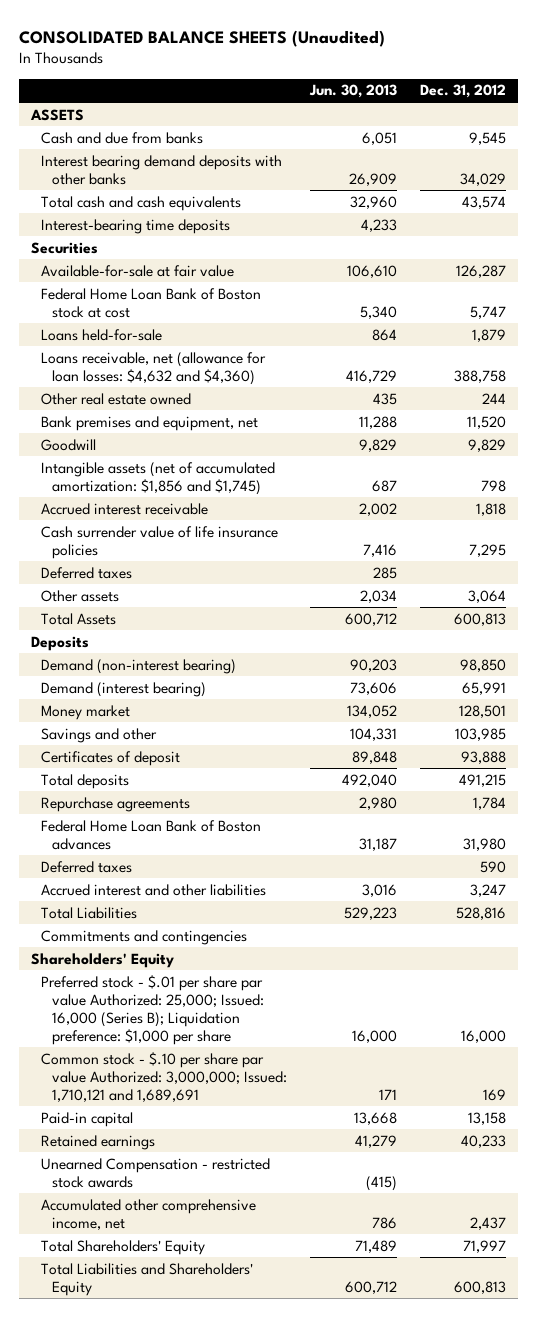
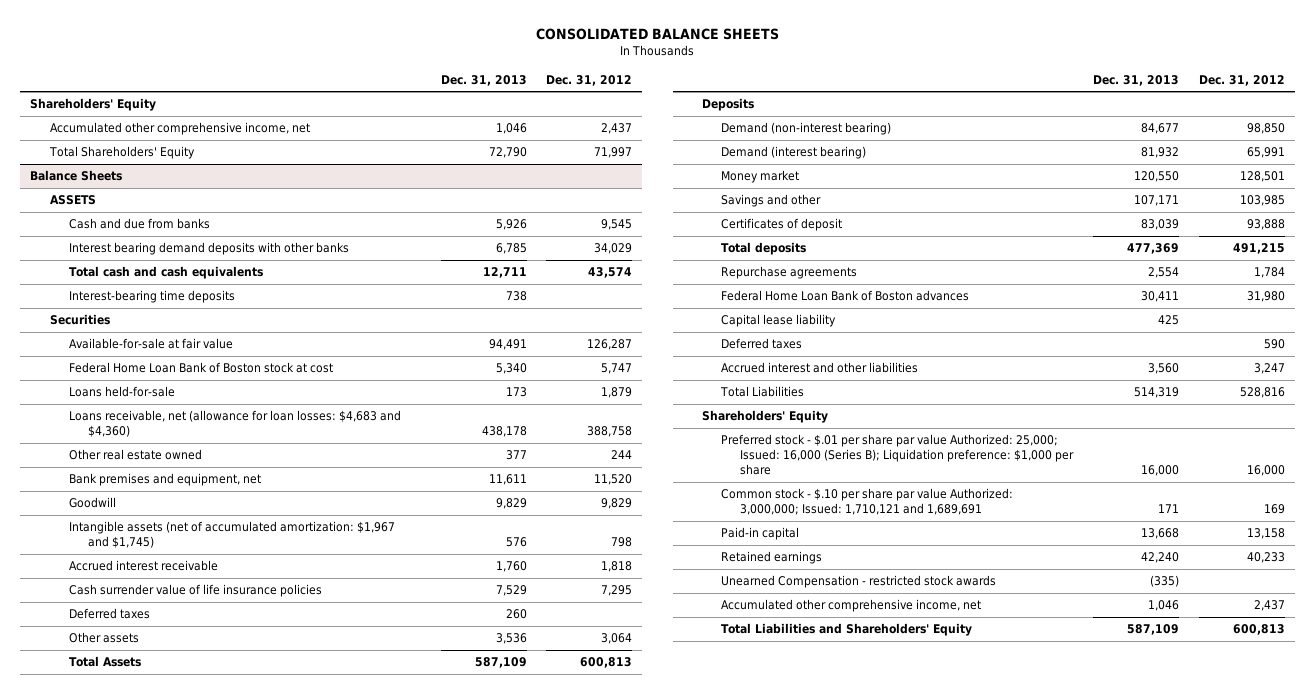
- CONSOLIDATED BALANCE SHEETS (Unaudited)
+ CONSOLIDATED BALANCE SHEETS
- | Jun. 30, 2013 | Dec. 31, 2012
+ | Dec. 31, 2013 | Dec. 31, 2012
+ Shareholders' Equity
+ Accumulated other comprehensive income, net | 1,046 | 2,437
moved up: Total Shareholders' Equity | 72,790 | 71,997
+ Balance Sheets
- Loans receivable, net (allowance for loan losses: $4,632 and $4,360) | 416,729 | 388,758
+ Loans receivable, net (allowance for loan losses: $4,683 and $4,360) | 438,178 | 388,758
- Intangible assets (net of accumulated amortization: $1,856 and $1,745) | 687 | 798
+ Intangible assets (net of accumulated amortization: $1,967 and $1,745) | 576 | 798
+ Capital lease liability | 425 |
- Commitments and contingencies

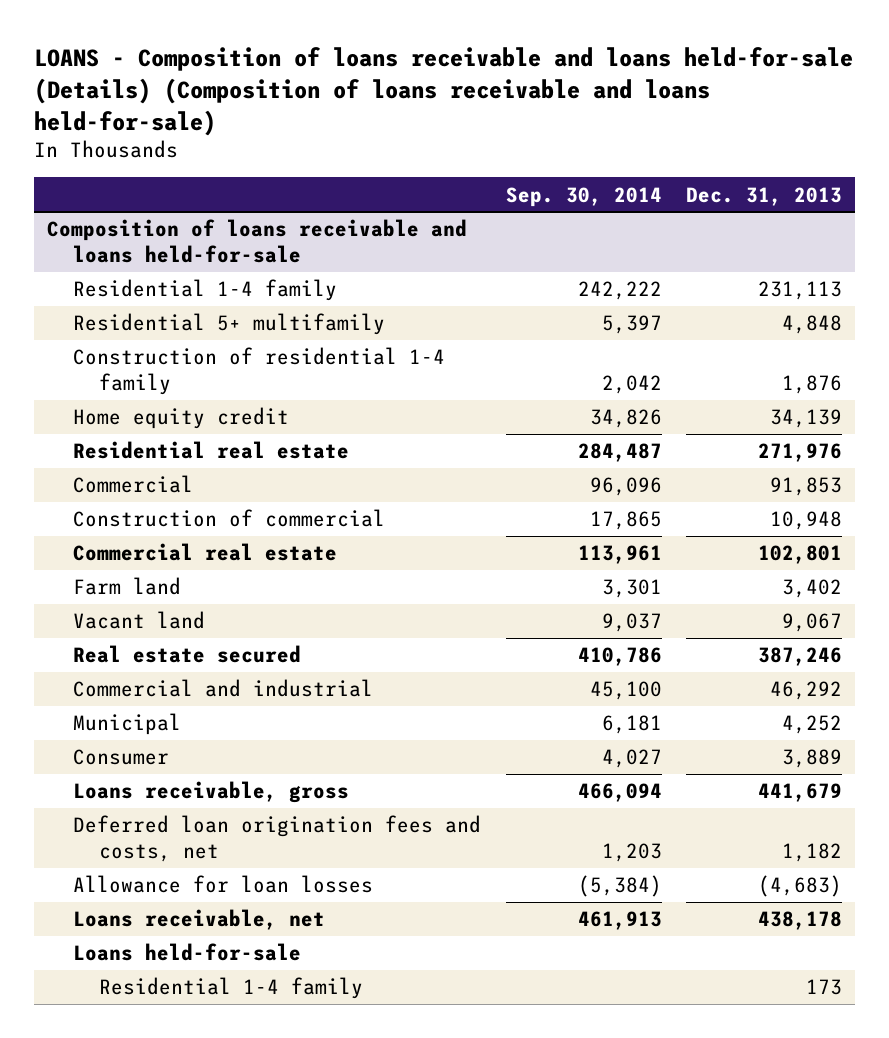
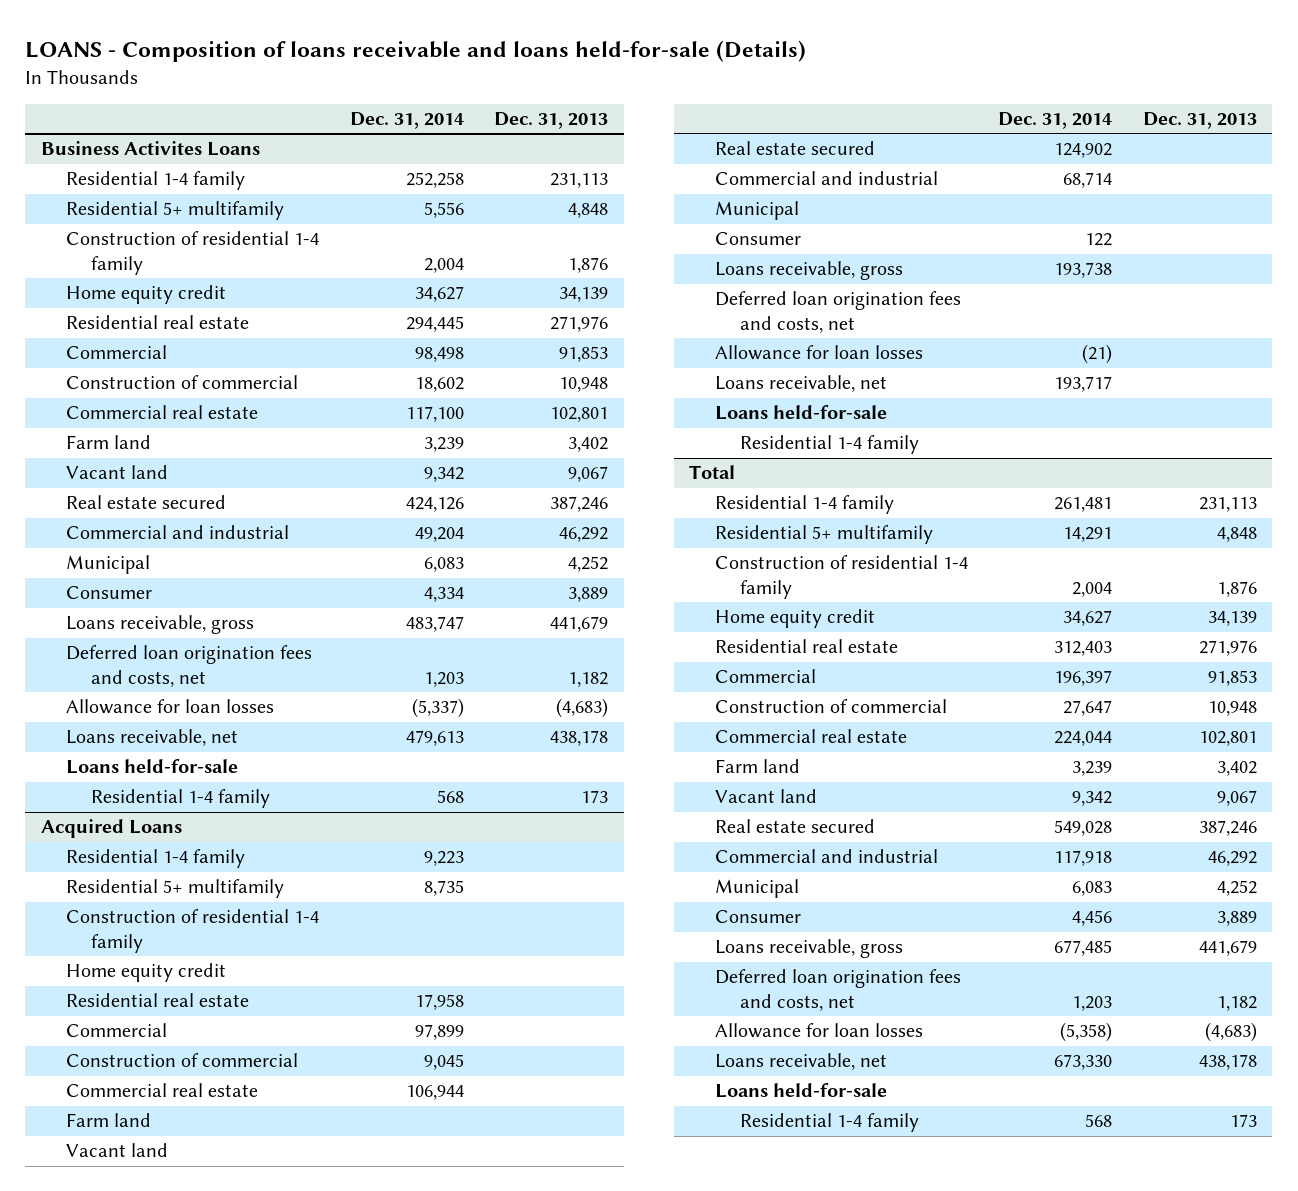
- LOANS - Composition of loans receivable and loans held-for-sale (Details) (Composition of loans receivable and loans held-for-sale)
+ LOANS - Composition of loans receivable and loans held-for-sale (Details)
- | Sep. 30, 2014 | Dec. 31, 2013
+ | Dec. 31, 2014 | Dec. 31, 2013
- Composition of loans receivable and loans held-for-sale
+ Business Activites Loans
+ Acquired Loans
+ Residential 1-4 family | 9,223 |
+ Residential 5+ multifamily | 8,735 |
+ Construction of residential 1-4 family
+ Home equity credit
+ Residential real estate | 17,958 |
+ Commercial | 97,899 |
+ Construction of commercial | 9,045 |
+ Commercial real estate | 106,944 |
+ Farm land
+ Vacant land
+ Real estate secured | 124,902 |
+ Commercial and industrial | 68,714 |
+ Municipal
+ Consumer | 122 |
+ Loans receivable, gross | 193,738 |
+ Deferred loan origination fees and costs, net
+ Allowance for loan losses | (21) |
+ Loans receivable, net | 193,717 |
+ Loans held-for-sale
+ Residential 1-4 family
+ Total
+ Residential 1-4 family | 261,481 | 231,113
+ Residential 5+ multifamily | 14,291 | 4,848
+ Construction of residential 1-4 family | 2,004 | 1,876
+ Home equity credit | 34,627 | 34,139
+ Residential real estate | 312,403 | 271,976
+ Commercial | 196,397 | 91,853
+ Construction of commercial | 27,647 | 10,948
+ Commercial real estate | 224,044 | 102,801
+ Farm land | 3,239 | 3,402
+ Vacant land | 9,342 | 9,067
+ Real estate secured | 549,028 | 387,246
+ Commercial and industrial | 117,918 | 46,292
+ Municipal | 6,083 | 4,252
+ Consumer | 4,456 | 3,889
+ Loans receivable, gross | 677,485 | 441,679
+ Deferred loan origination fees and costs, net | 1,203 | 1,182
+ Allowance for loan losses | (5,358) | (4,683)
+ Loans receivable, net | 673,330 | 438,178
+ Loans held-for-sale
+ Residential 1-4 family | 568 | 173

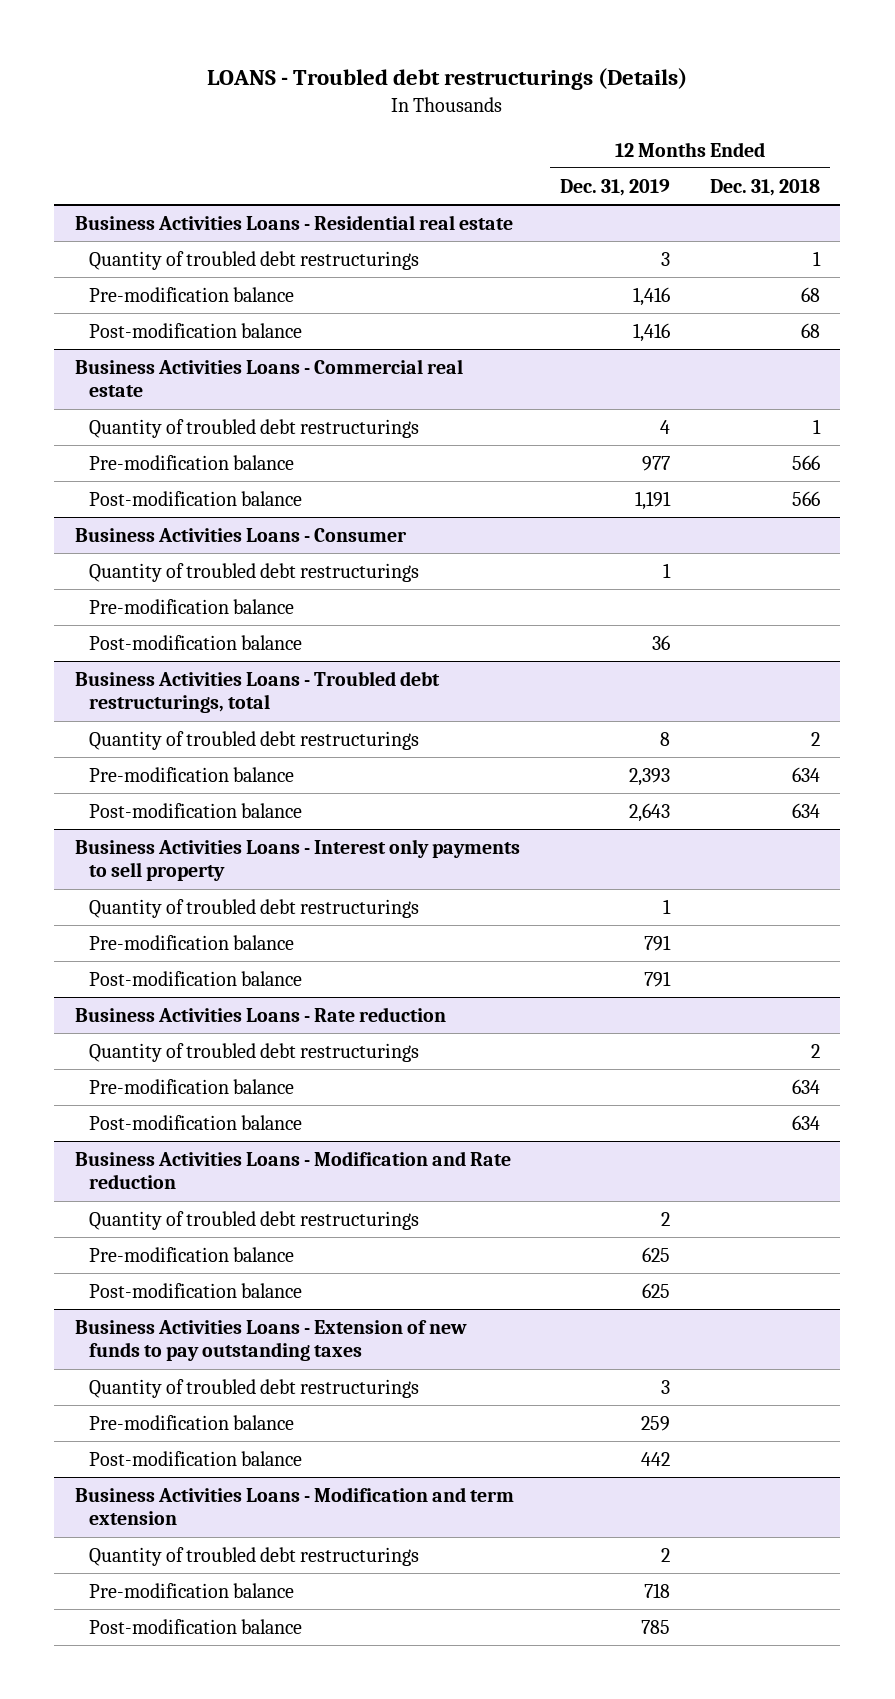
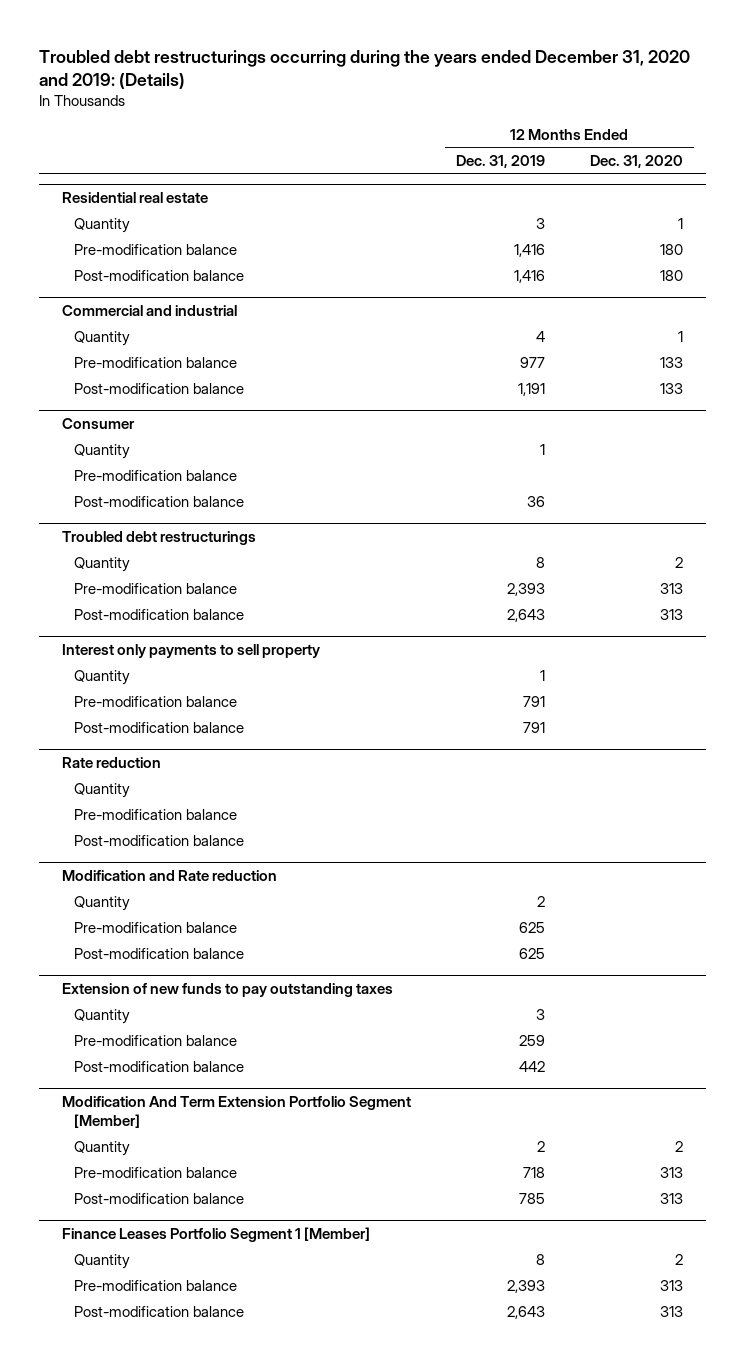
- LOANS - Troubled debt restructurings (Details)
+ Troubled debt restructurings occurring during the years ended December 31, 2020 and 2019: (Details)
- | 12 Months Ended Dec. 31, 2019 | 12 Months Ended Dec. 31, 2018
+ | 12 Months Ended Dec. 31, 2019 | 12 Months Ended Dec. 31, 2020
- Business Activities Loans - Residential real estate
- Quantity of troubled debt restructurings | 3 | 1
+ Residential real estate
+ Quantity | 3 | 1
- Business Activities Loans - Commercial real estate
- Quantity of troubled debt restructurings | 4 | 1
+ Commercial and industrial
+ Quantity | 4 | 1
- Business Activities Loans - Consumer
- Quantity of troubled debt restructurings | 1 |
+ Consumer
+ Quantity | 1 |
- Business Activities Loans - Troubled debt restructurings, total
- Quantity of troubled debt restructurings | 8 | 2
+ Troubled debt restructurings
+ Quantity | 8 | 2
- Business Activities Loans - Interest only payments to sell property
- Quantity of troubled debt restructurings | 1 |
+ Interest only payments to sell property
+ Quantity | 1 |
- Business Activities Loans - Rate reduction
- Quantity of troubled debt restructurings | | 2
+ Rate reduction
+ Quantity
- Business Activities Loans - Modification and Rate reduction
- Quantity of troubled debt restructurings | 2 |
+ Modification and Rate reduction
+ Quantity | 2 |
- Business Activities Loans - Extension of new funds to pay outstanding taxes
- Quantity of troubled debt restructurings | 3 |
+ Extension of new funds to pay outstanding taxes
+ Quantity | 3 |
- Business Activities Loans - Modification and term extension
- Quantity of troubled debt restructurings | 2 |
+ Modification And Term Extension Portfolio Segment [Member]
+ Quantity | 2 | 2
+ Finance Leases Portfolio Segment 1 [Member]
+ Quantity | 8 | 2
+ Pre-modification balance | 2,393 | 313
+ Post-modification balance | 2,643 | 313

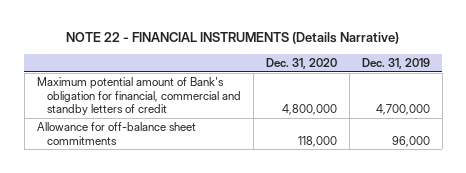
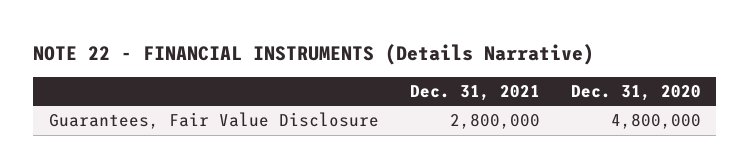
- | Dec. 31, 2020 | Dec. 31, 2019
+ | Dec. 31, 2021 | Dec. 31, 2020
- Maximum potential amount of Bank's obligation for financial, commercial and standby letters of credit | 4,800,000 | 4,700,000
- Allowance for off-balance sheet commitments | 118,000 | 96,000
+ Guarantees, Fair Value Disclosure | 2,800,000 | 4,800,000

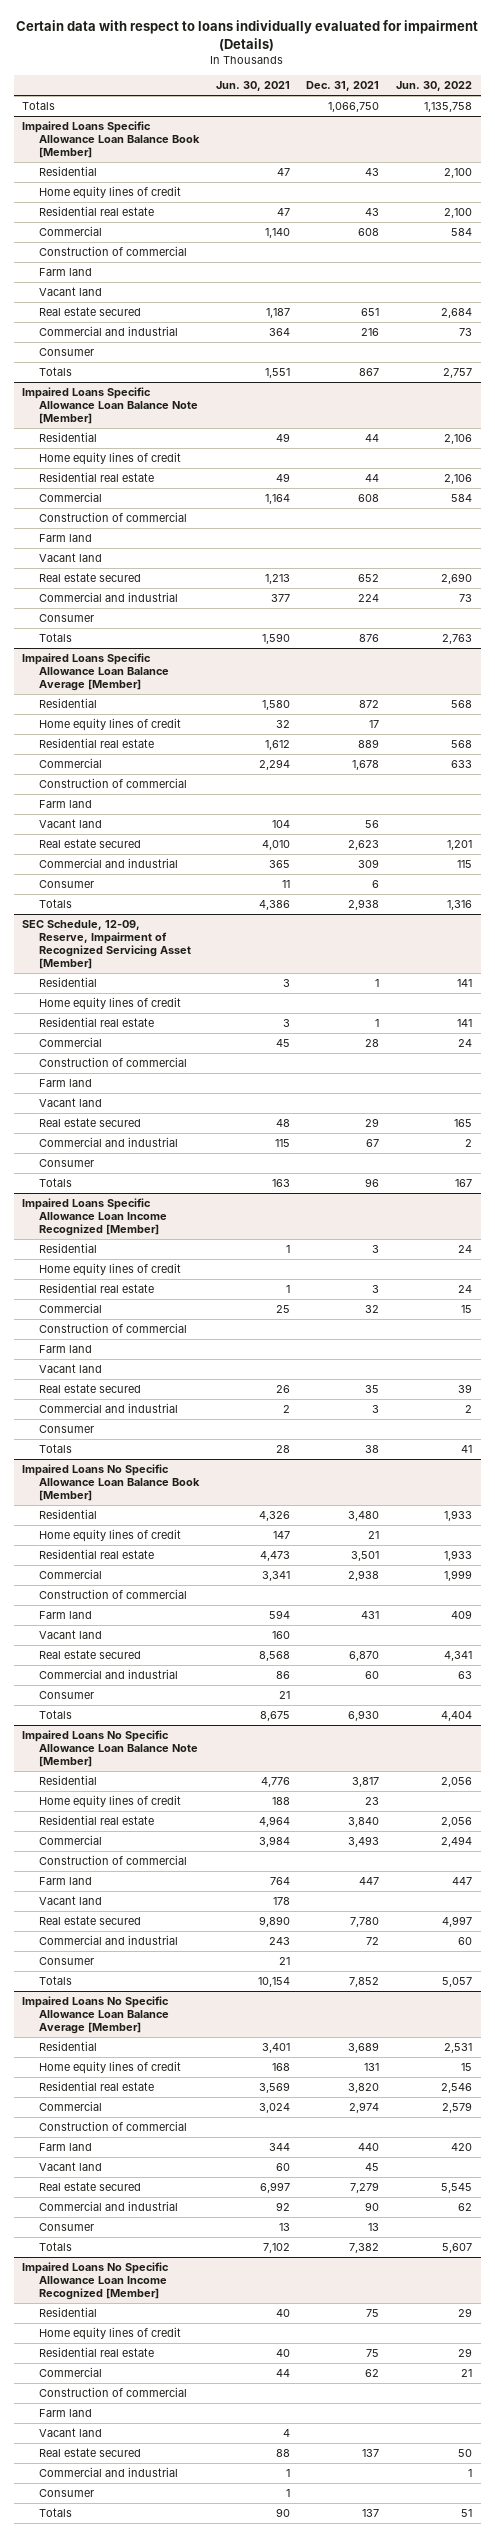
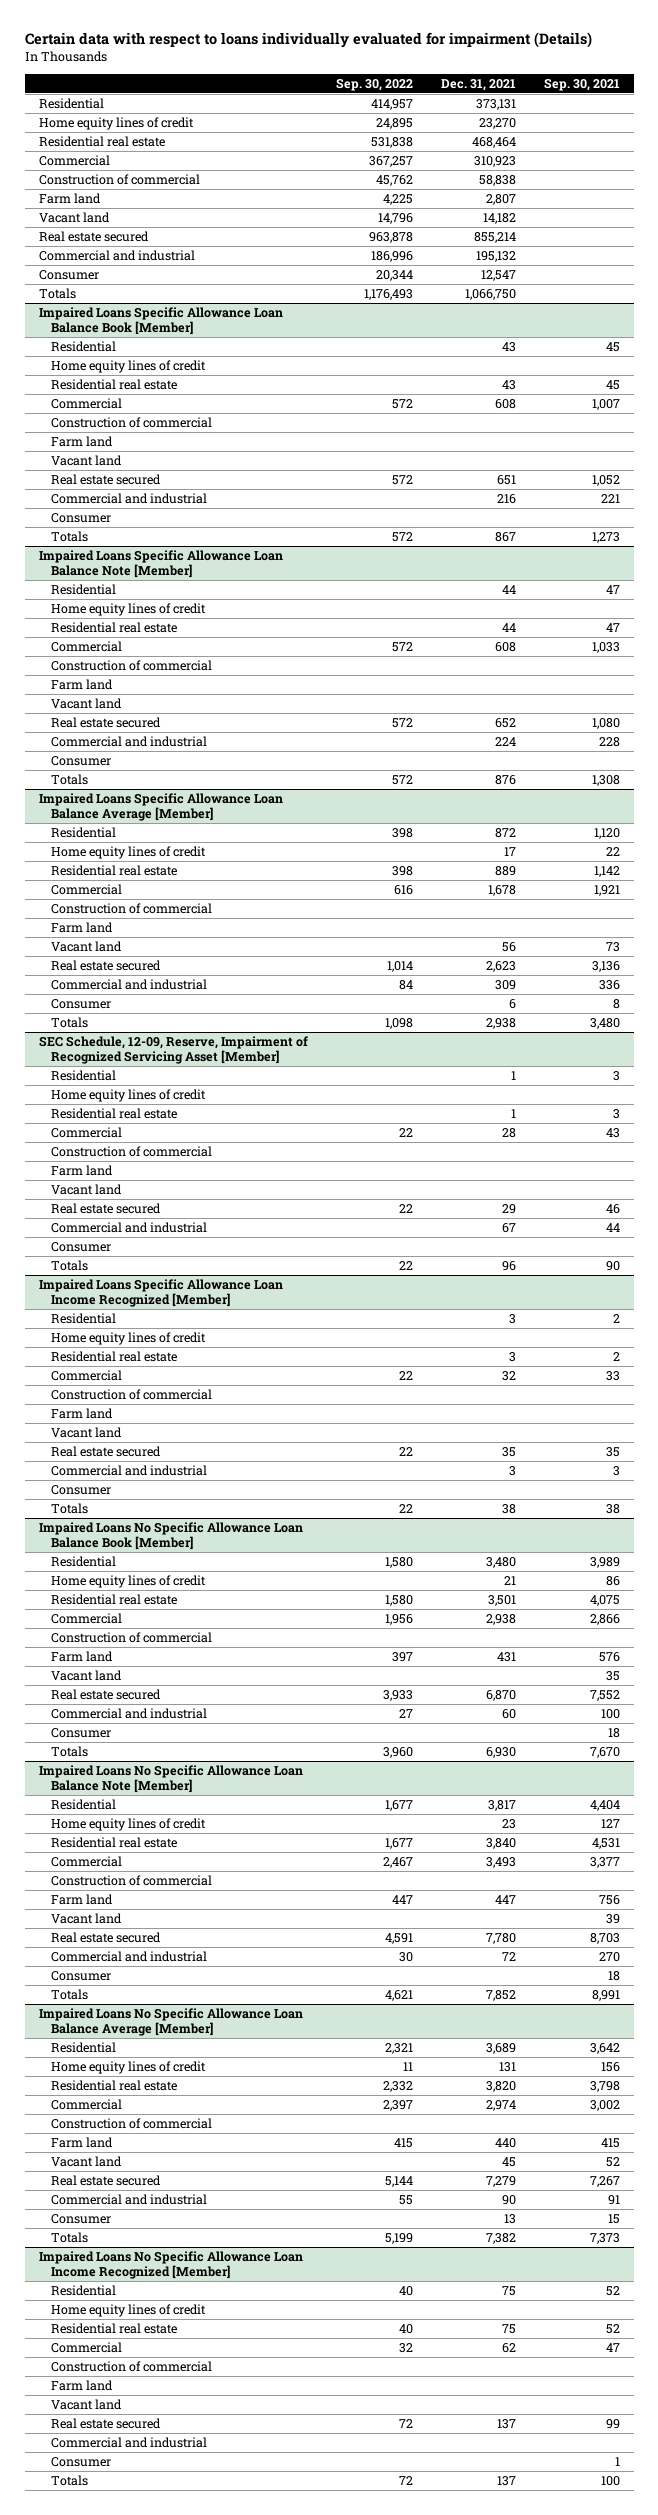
- | Jun. 30, 2021 | Dec. 31, 2021 | Jun. 30, 2022
+ | Sep. 30, 2022 | Dec. 31, 2021 | Sep. 30, 2021
+ Residential | 414,957 | 373,131 |
+ Home equity lines of credit | 24,895 | 23,270 |
+ Residential real estate | 531,838 | 468,464 |
+ Commercial | 367,257 | 310,923 |
+ Construction of commercial | 45,762 | 58,838 |
+ Farm land | 4,225 | 2,807 |
+ Vacant land | 14,796 | 14,182 |
+ Real estate secured | 963,878 | 855,214 |
+ Commercial and industrial | 186,996 | 195,132 |
+ Consumer | 20,344 | 12,547 |

